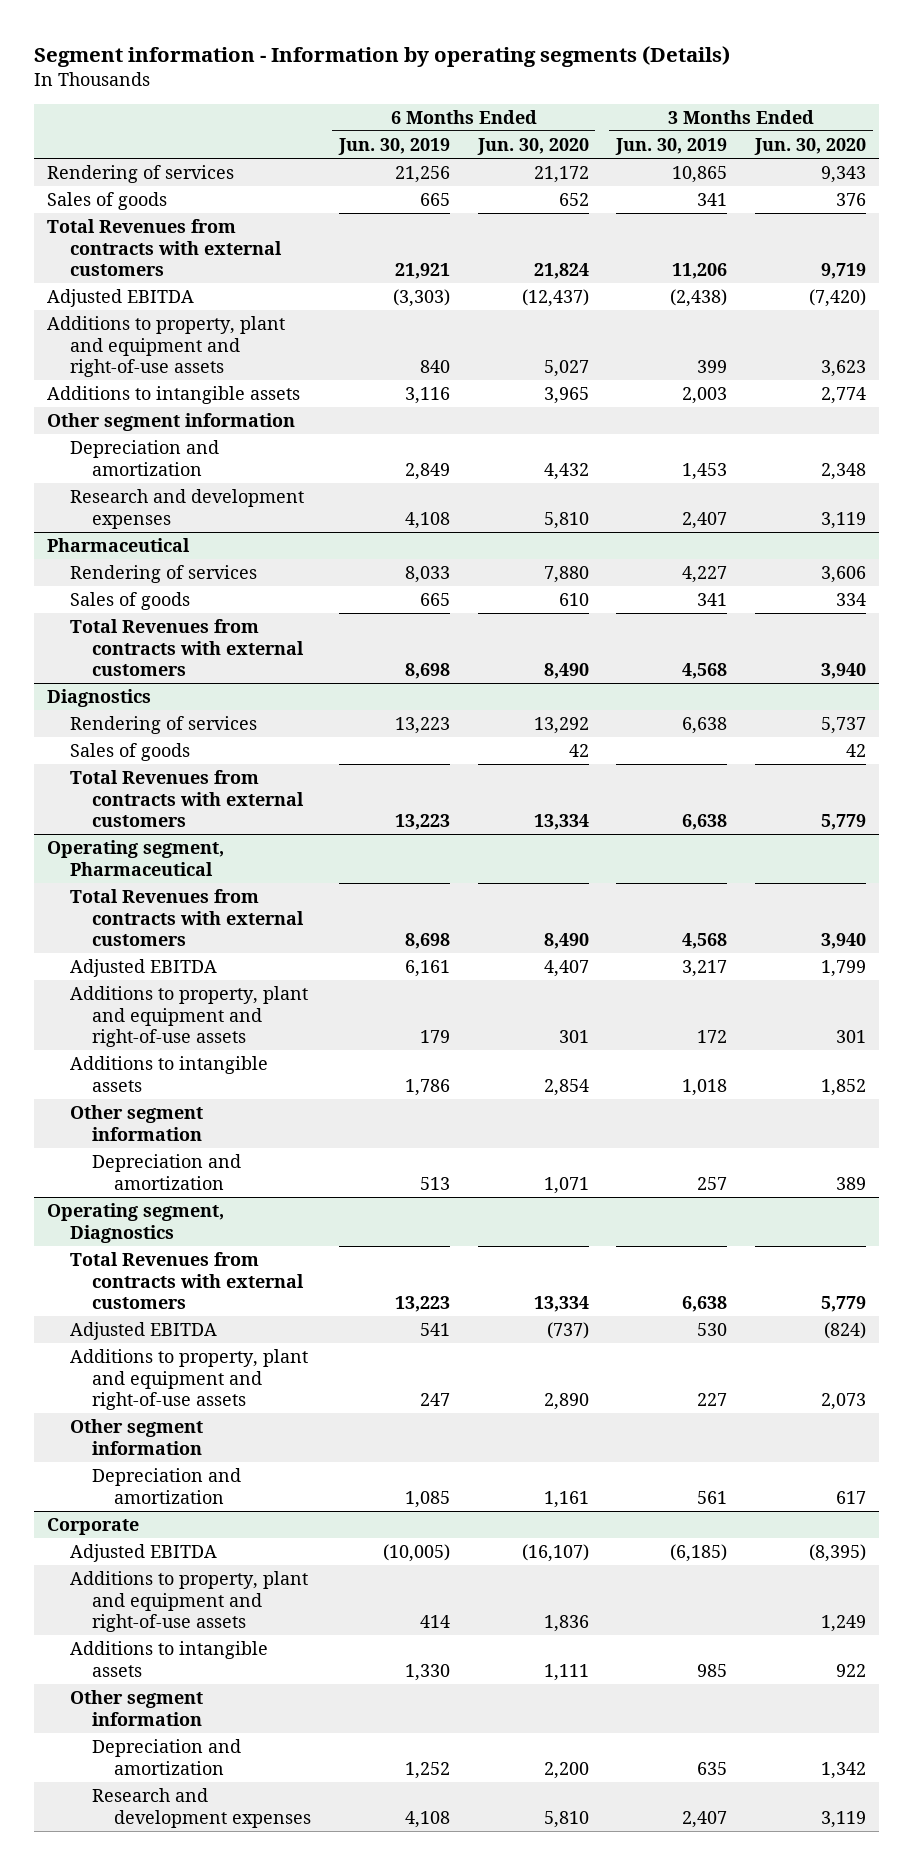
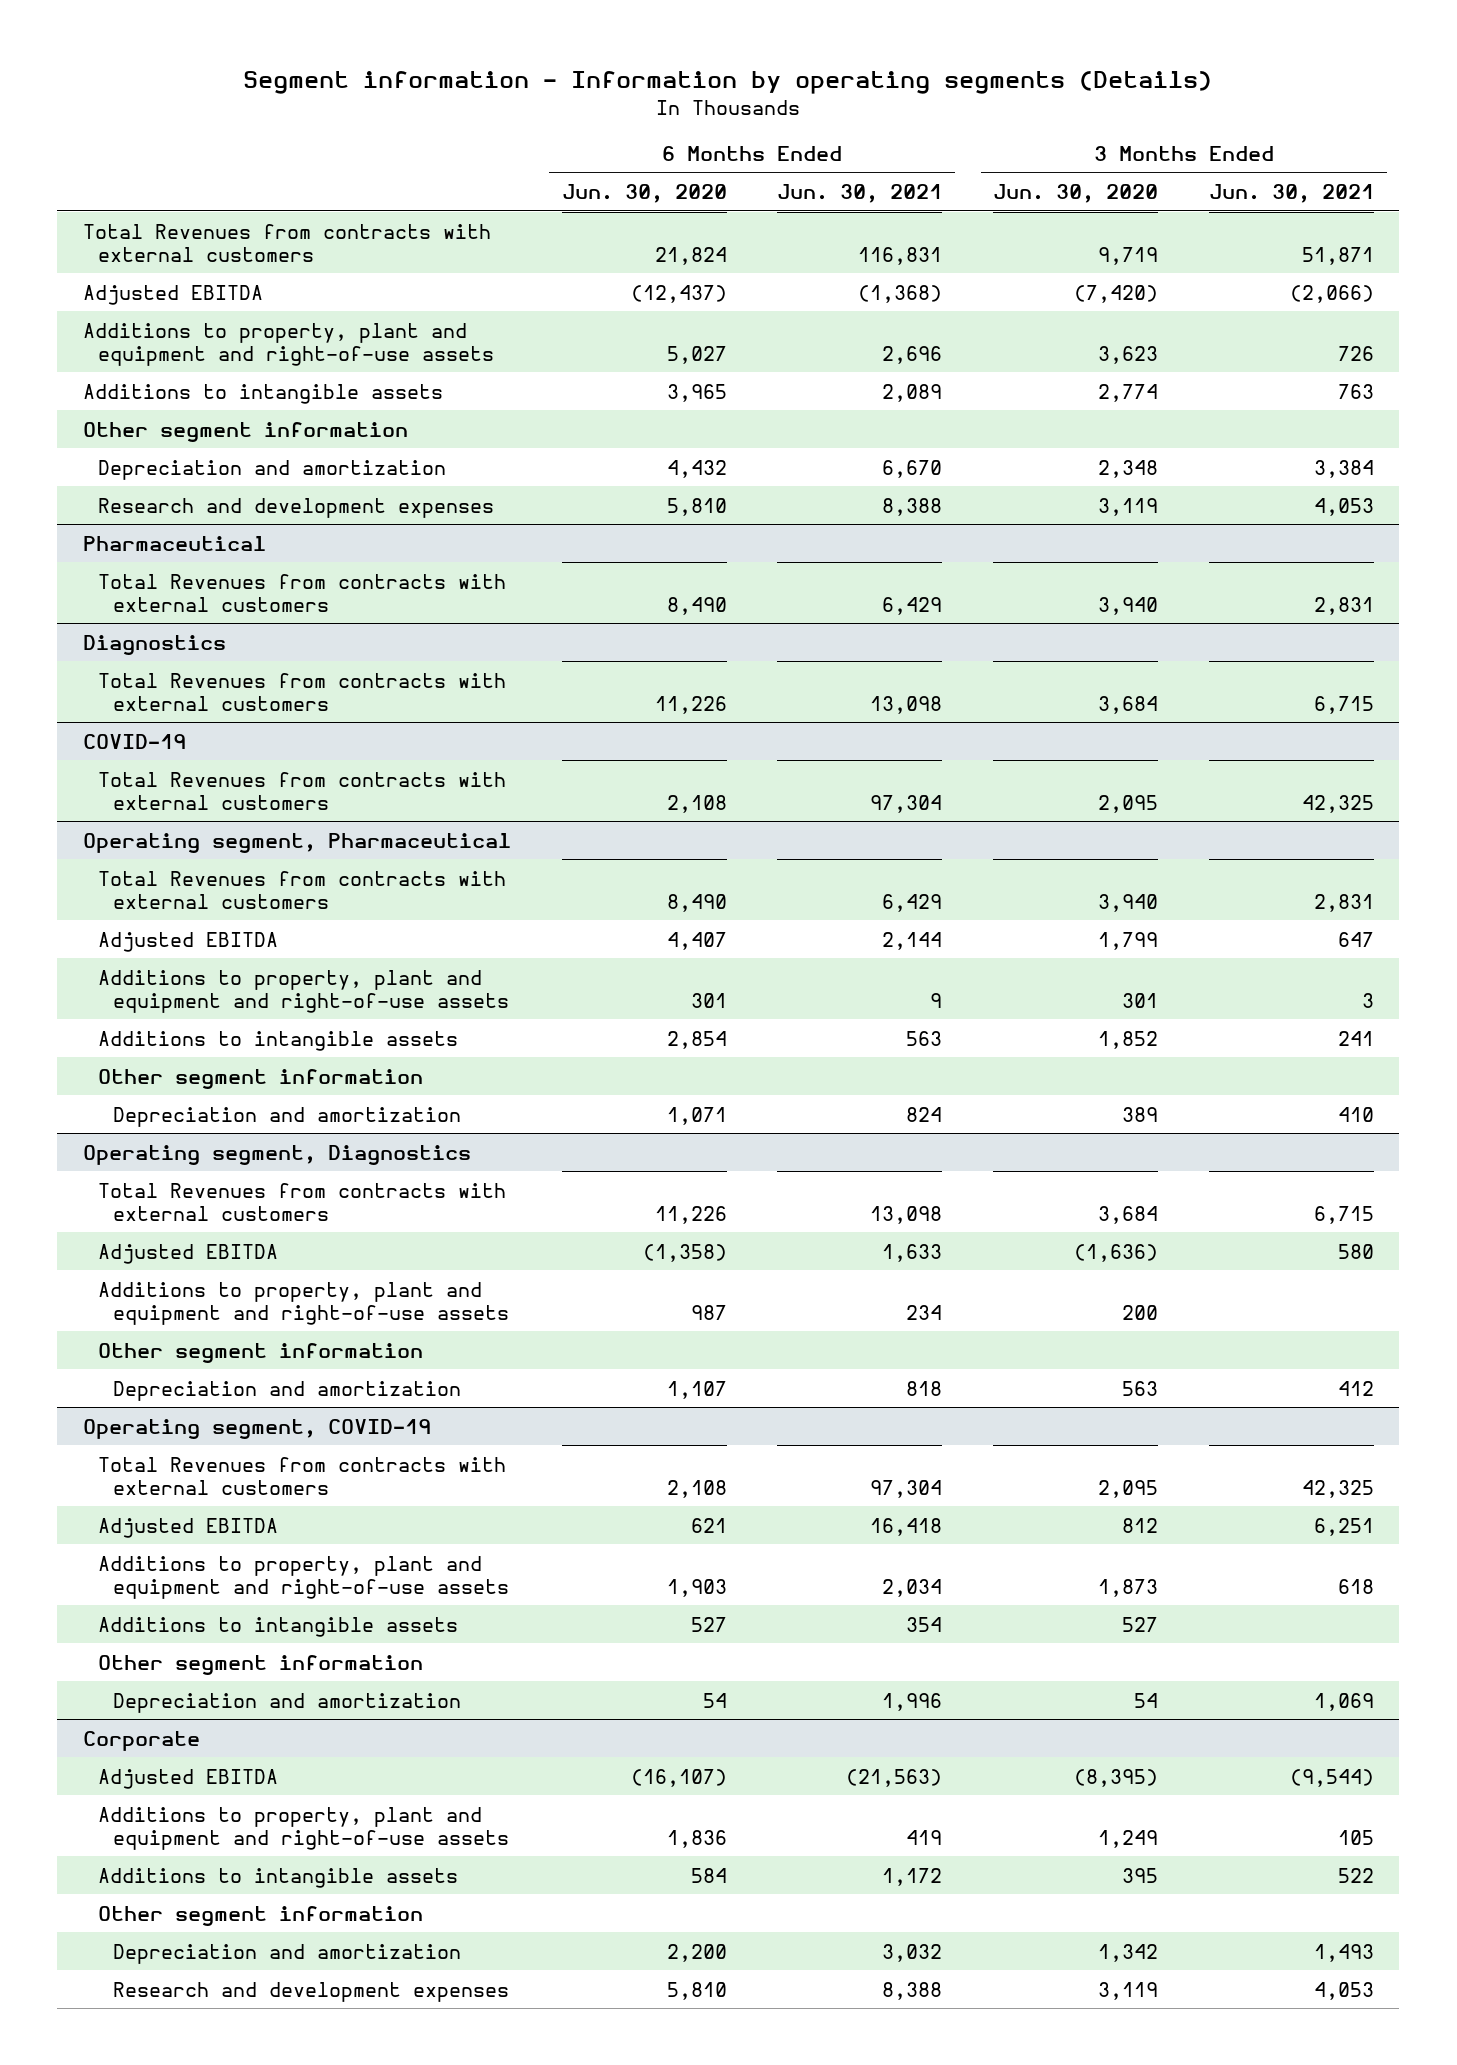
- | 6 Months Ended Jun. 30, 2019 | 6 Months Ended Jun. 30, 2020 | 3 Months Ended Jun. 30, 2019 | 3 Months Ended Jun. 30, 2020
+ | 6 Months Ended Jun. 30, 2020 | 6 Months Ended Jun. 30, 2021 | 3 Months Ended Jun. 30, 2020 | 3 Months Ended Jun. 30, 2021
- Rendering of services | 21,256 | 21,172 | 10,865 | 9,343
- Sales of goods | 665 | 652 | 341 | 376
@ Pharmaceutical
- Rendering of services | 8,033 | 7,880 | 4,227 | 3,606
- Sales of goods | 665 | 610 | 341 | 334
@ Diagnostics
- Rendering of services | 13,223 | 13,292 | 6,638 | 5,737
- Sales of goods | | 42 | | 42
- Total Revenues from contracts with external customers | 13,223 | 13,334 | 6,638 | 5,779
+ Total Revenues from contracts with external customers | 11,226 | 13,098 | 3,684 | 6,715
+ COVID-19
+ Total Revenues from contracts with external customers | 2,108 | 97,304 | 2,095 | 42,325
@ Operating segment, Diagnostics
- Total Revenues from contracts with external customers | 13,223 | 13,334 | 6,638 | 5,779
- Adjusted EBITDA | 541 | (737) | 530 | (824)
- Additions to property, plant and equipment and right-of-use assets | 247 | 2,890 | 227 | 2,073
+ Total Revenues from contracts with external customers | 11,226 | 13,098 | 3,684 | 6,715
+ Adjusted EBITDA | (1,358) | 1,633 | (1,636) | 580
+ Additions to property, plant and equipment and right-of-use assets | 987 | 234 | 200 |
- Depreciation and amortization | 1,085 | 1,161 | 561 | 617
+ Depreciation and amortization | 1,107 | 818 | 563 | 412
+ Operating segment, COVID-19
+ Total Revenues from contracts with external customers | 2,108 | 97,304 | 2,095 | 42,325
+ Adjusted EBITDA | 621 | 16,418 | 812 | 6,251
+ Additions to property, plant and equipment and right-of-use assets | 1,903 | 2,034 | 1,873 | 618
+ Additions to intangible assets | 527 | 354 | 527 |
+ Other segment information
+ Depreciation and amortization | 54 | 1,996 | 54 | 1,069
@ Corporate
- Additions to intangible assets | 1,330 | 1,111 | 985 | 922
+ Additions to intangible assets | 584 | 1,172 | 395 | 522

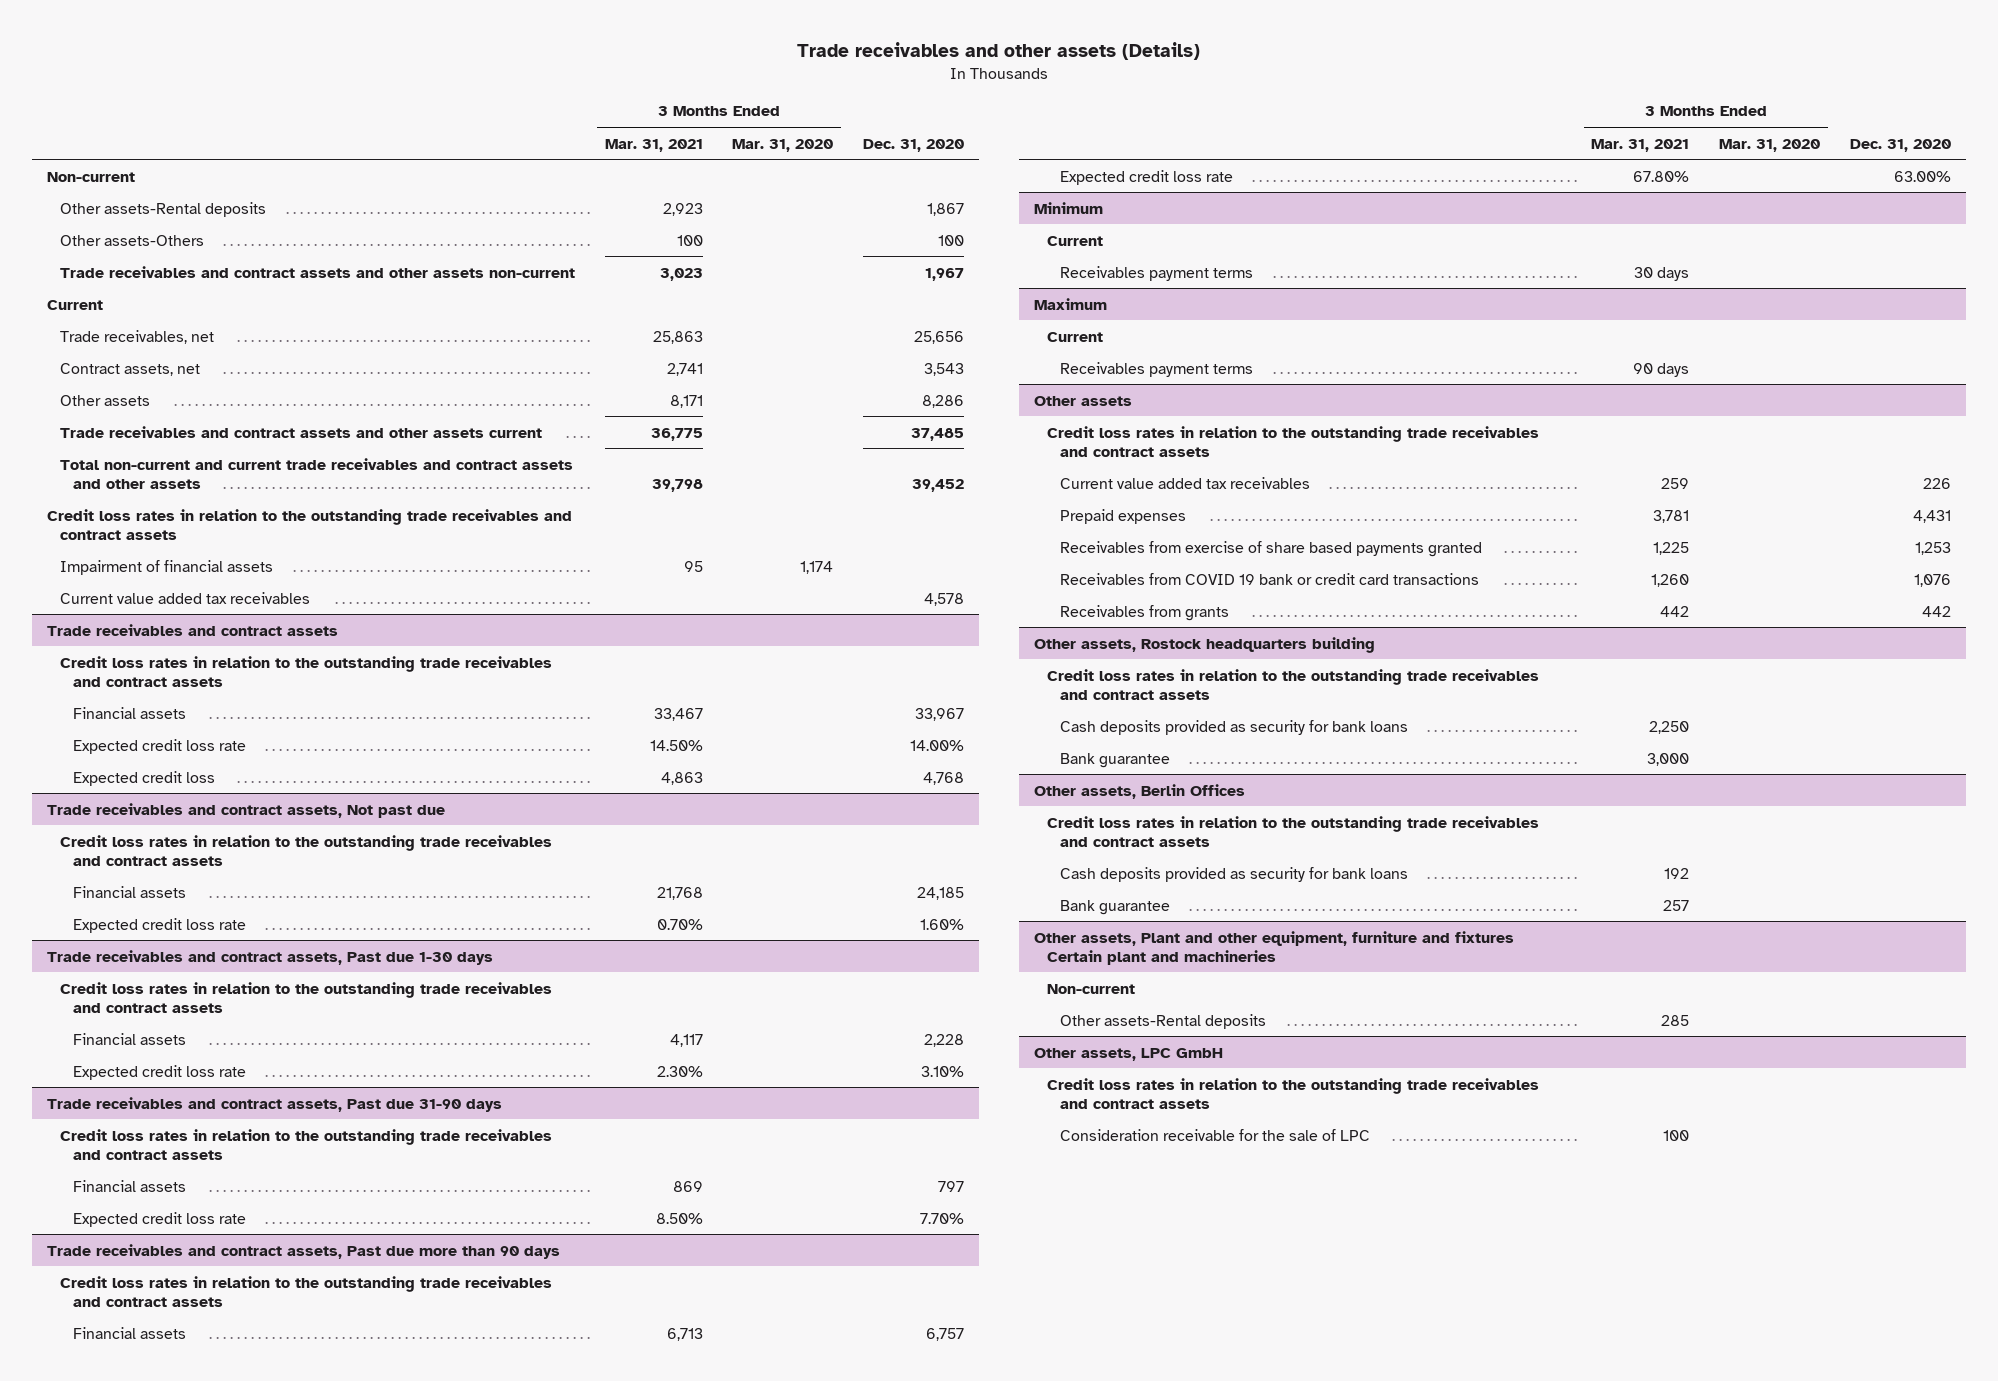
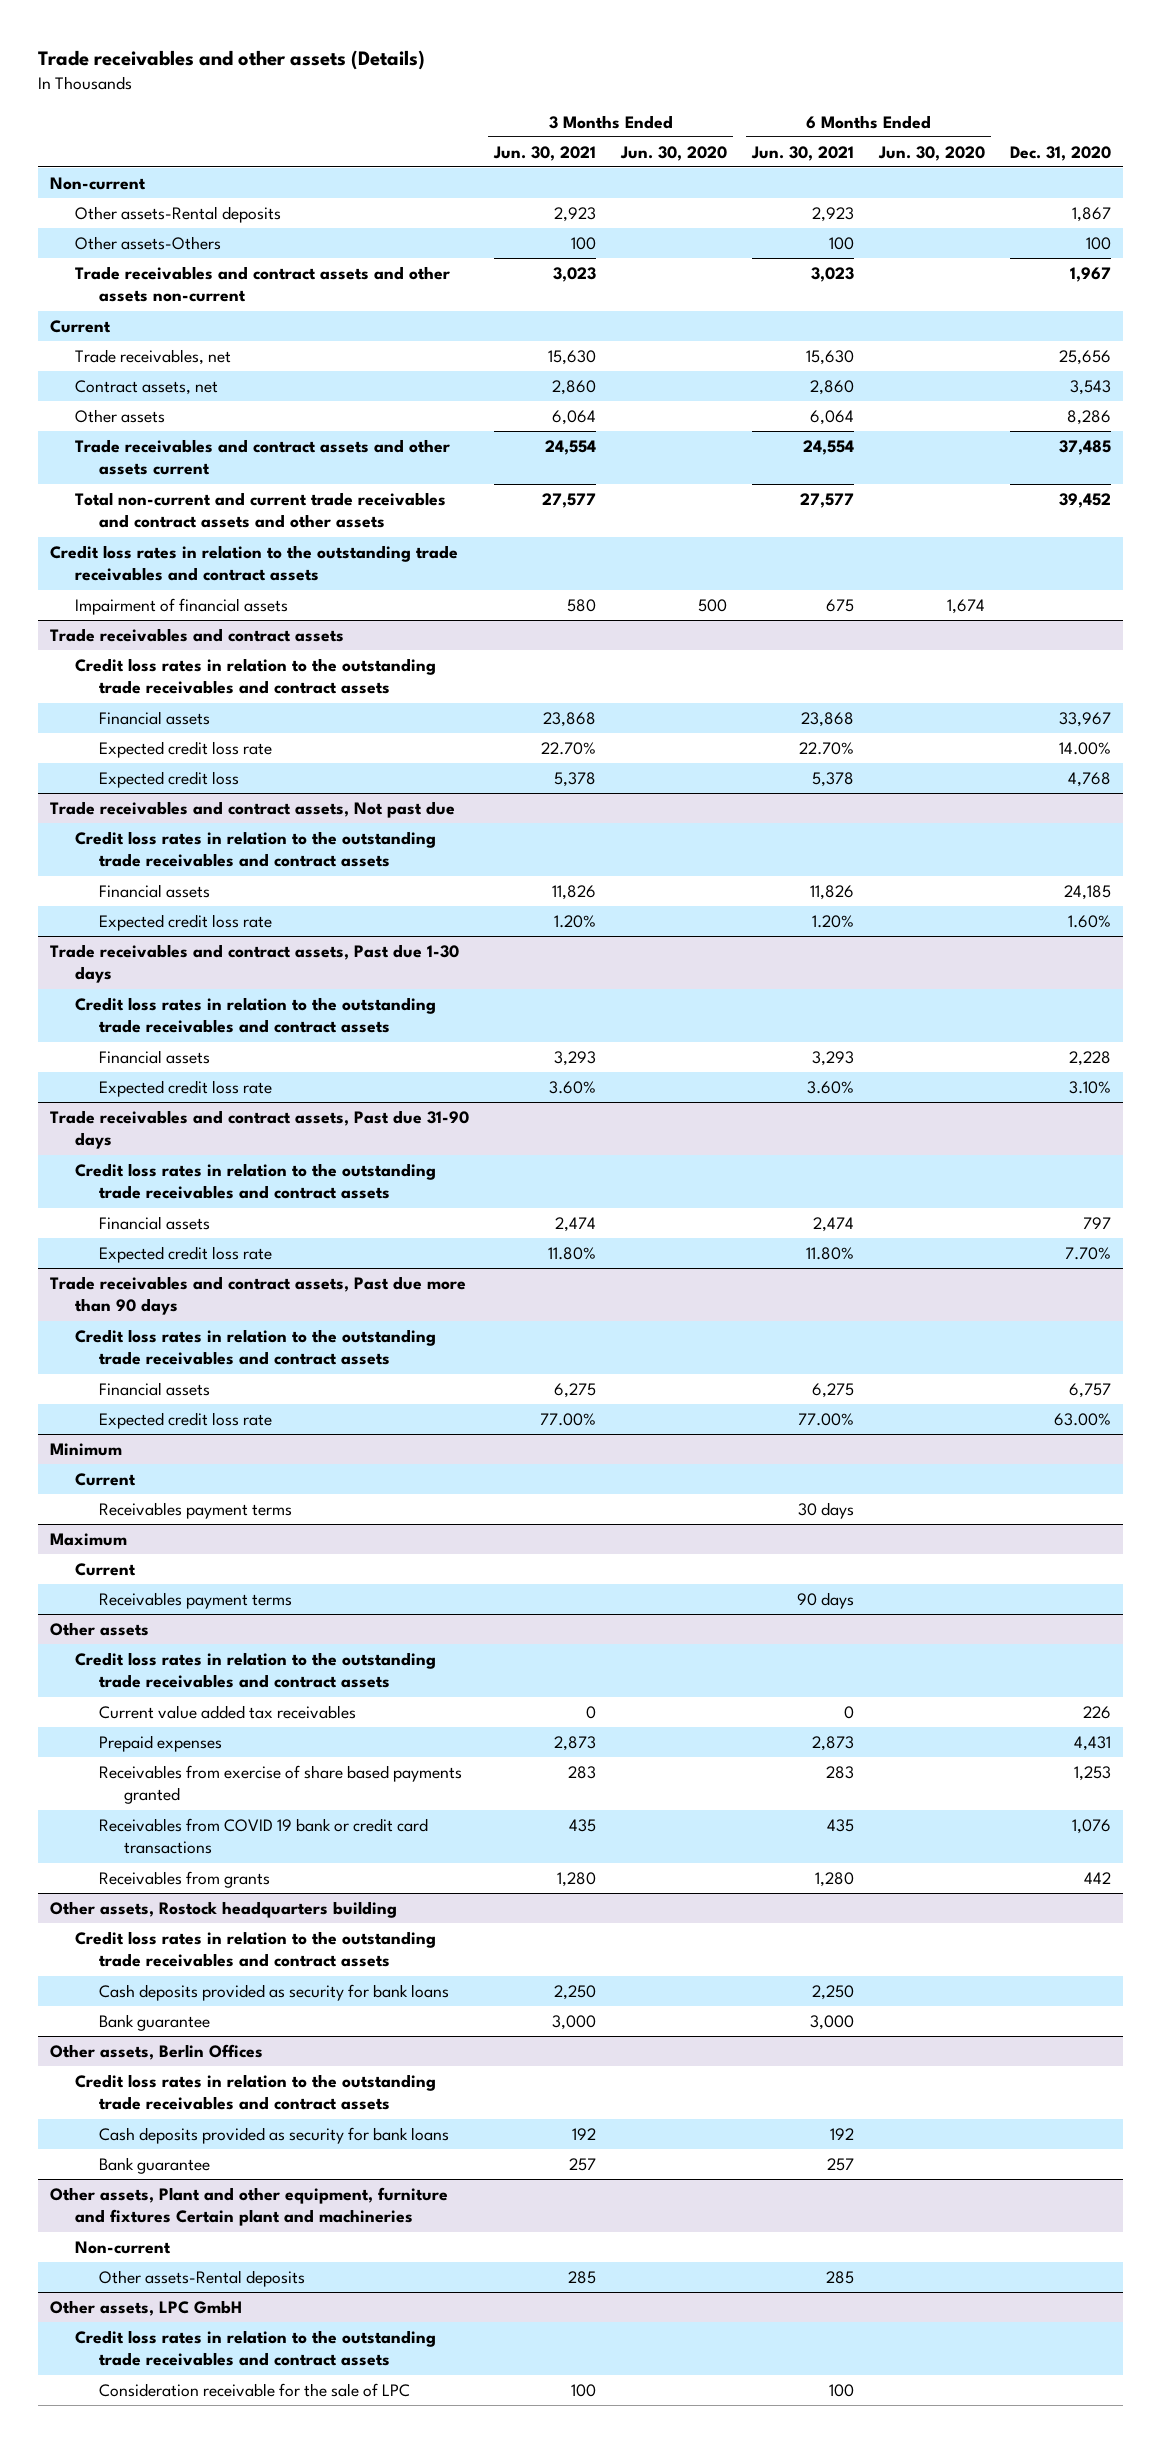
- | 3 Months Ended Mar. 31, 2021 | 3 Months Ended Mar. 31, 2020 | Dec. 31, 2020
+ | 3 Months Ended Jun. 30, 2021 | 3 Months Ended Jun. 30, 2020 | 6 Months Ended Jun. 30, 2021 | 6 Months Ended Jun. 30, 2020 | Dec. 31, 2020
- Current value added tax receivables | | | 4,578

